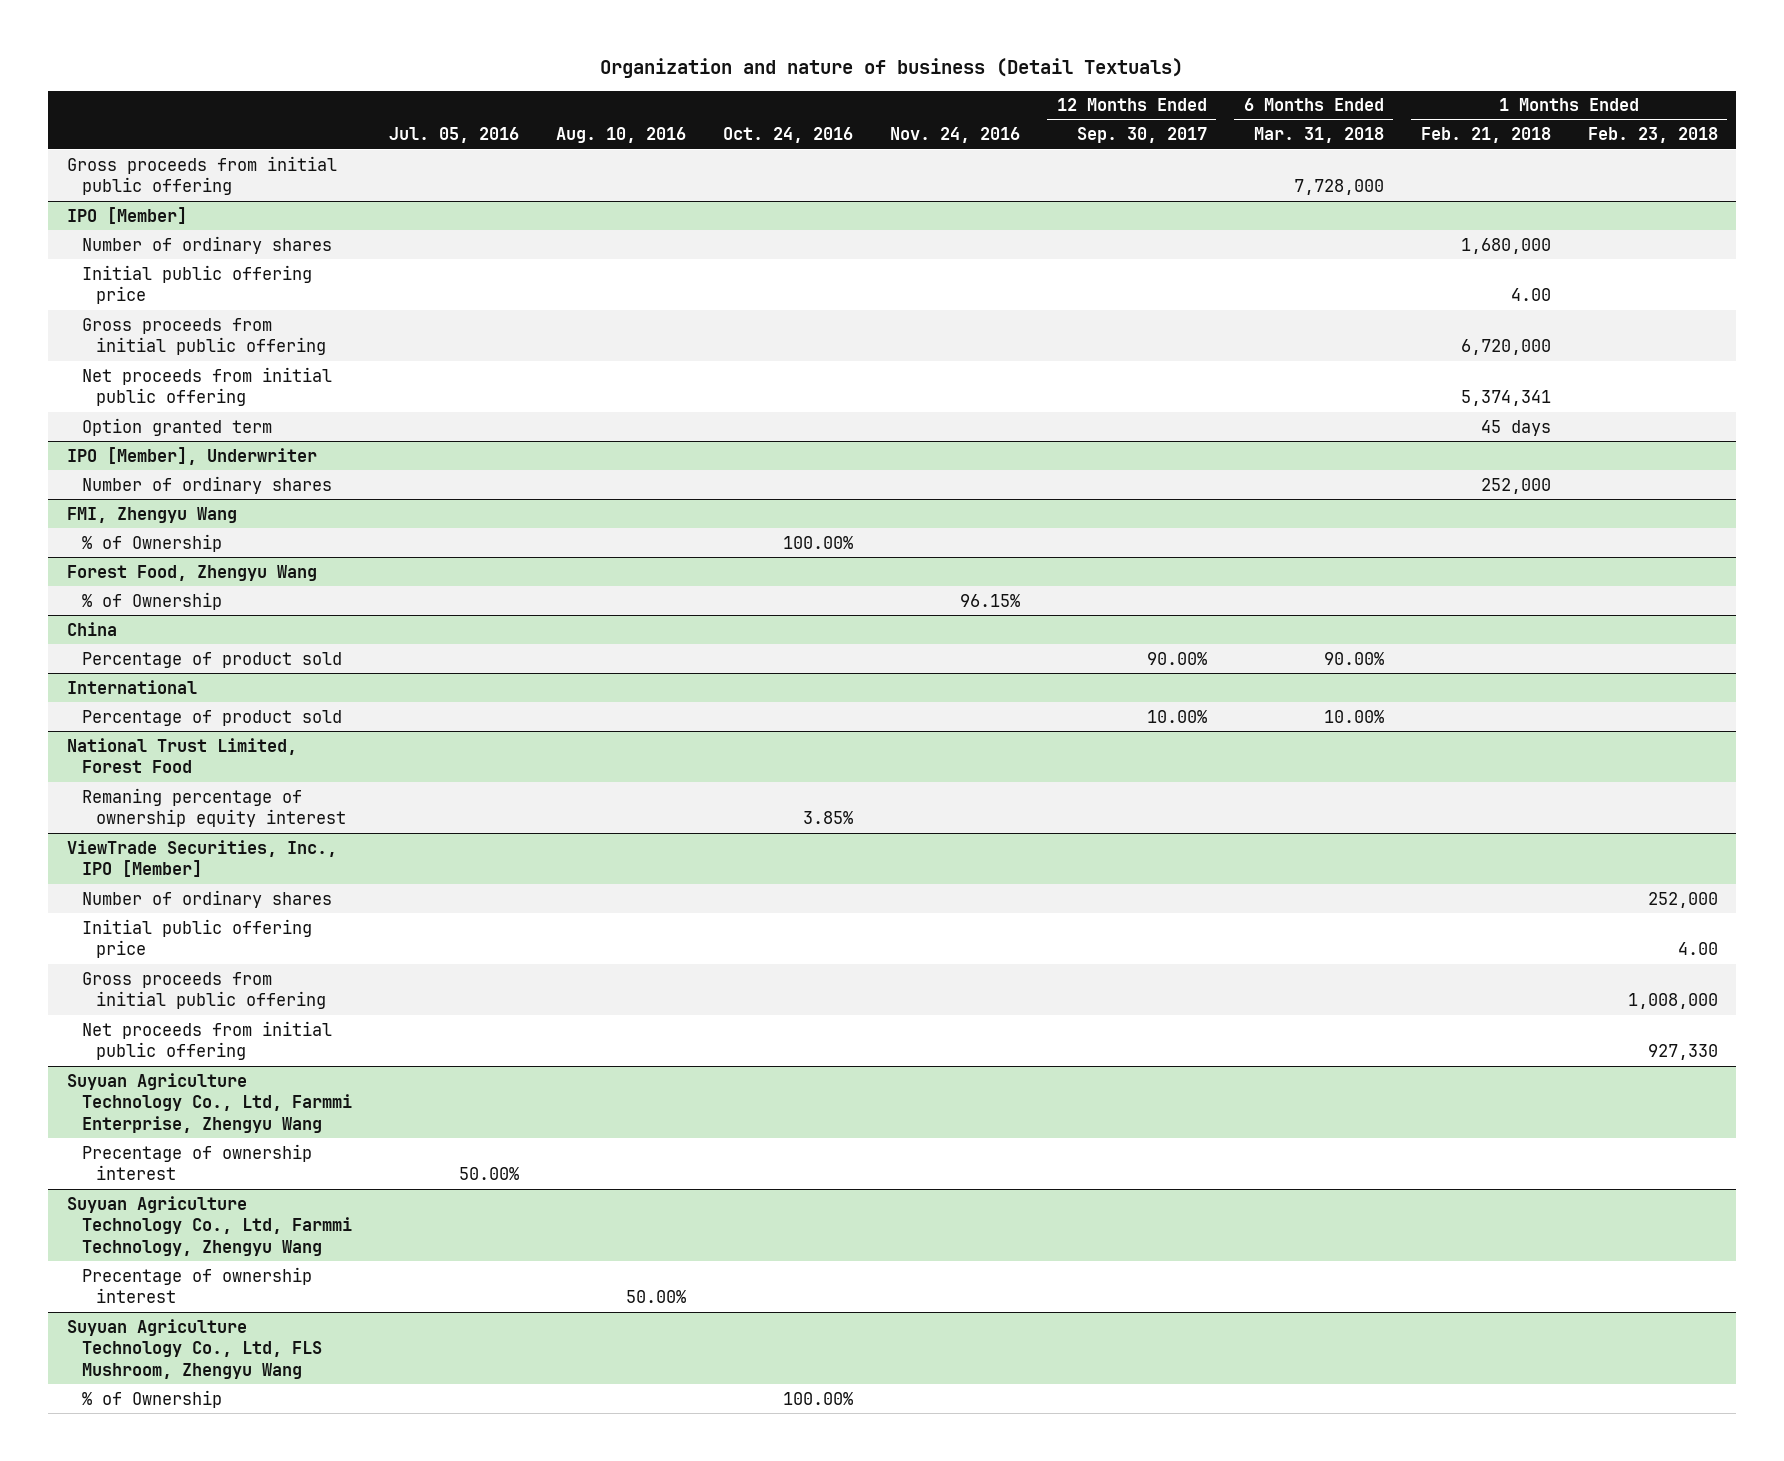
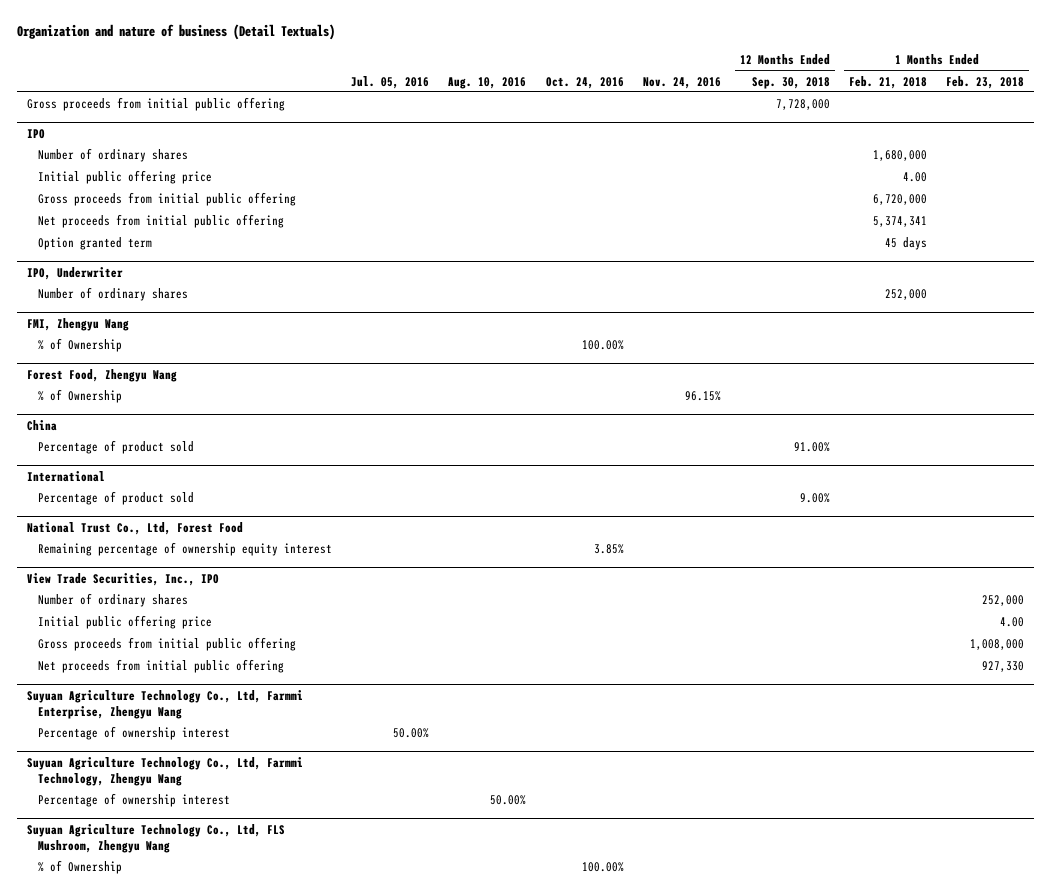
- | Jul. 05, 2016 | Aug. 10, 2016 | Oct. 24, 2016 | Nov. 24, 2016 | 12 Months Ended Sep. 30, 2017 | 6 Months Ended Mar. 31, 2018 | 1 Months Ended Feb. 21, 2018 | 1 Months Ended Feb. 23, 2018
+ | Jul. 05, 2016 | Aug. 10, 2016 | Oct. 24, 2016 | Nov. 24, 2016 | 12 Months Ended Sep. 30, 2018 | 1 Months Ended Feb. 21, 2018 | 1 Months Ended Feb. 23, 2018
- IPO [Member]
+ IPO
- IPO [Member], Underwriter
+ IPO, Underwriter
- National Trust Limited, Forest Food
- Remaning percentage of ownership equity interest | | | 3.85% | | | | |
- ViewTrade Securities, Inc., IPO [Member]
+ National Trust Co., Ltd, Forest Food
+ Remaining percentage of ownership equity interest | | | 3.85% | | | |
+ View Trade Securities, Inc., IPO
@ Suyuan Agriculture Technology Co., Ltd, Farmmi Enterprise, Zhengyu Wang
- Precentage of ownership interest | 50.00% | | | | | | |
+ Percentage of ownership interest | 50.00% | | | | | |
@ Suyuan Agriculture Technology Co., Ltd, Farmmi Technology, Zhengyu Wang
- Precentage of ownership interest | | 50.00% | | | | | |
+ Percentage of ownership interest | | 50.00% | | | | |

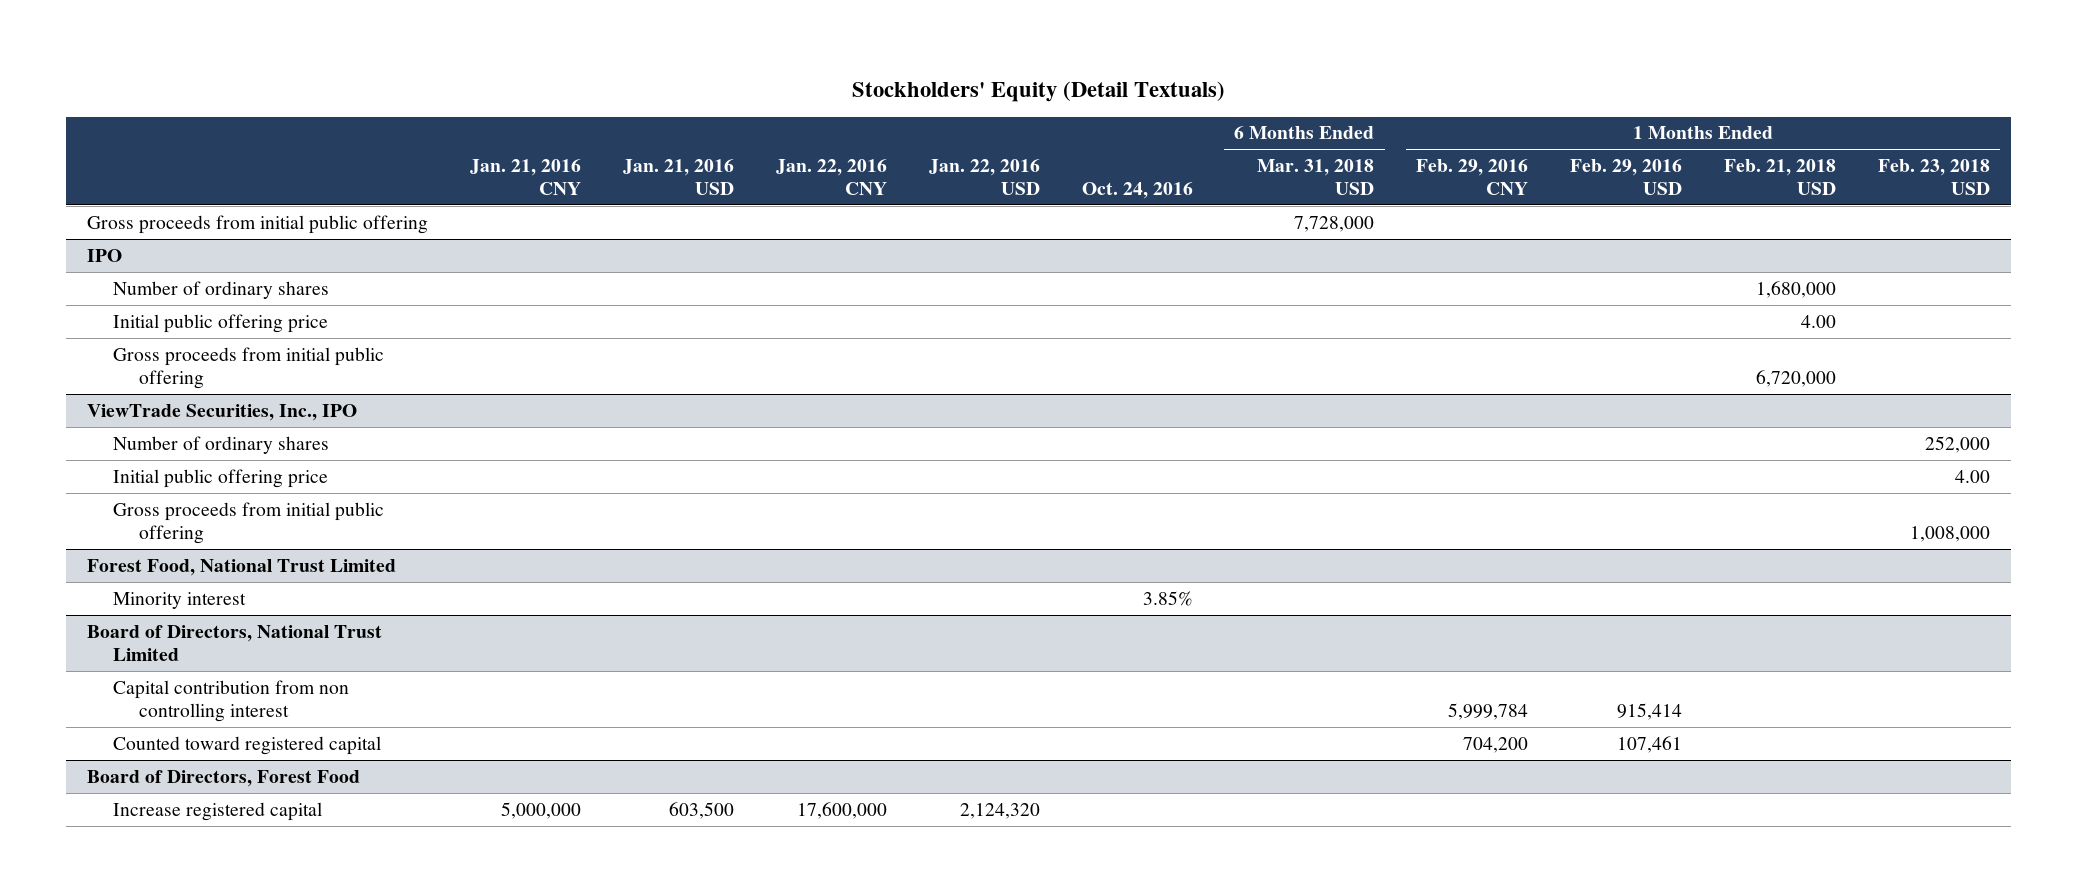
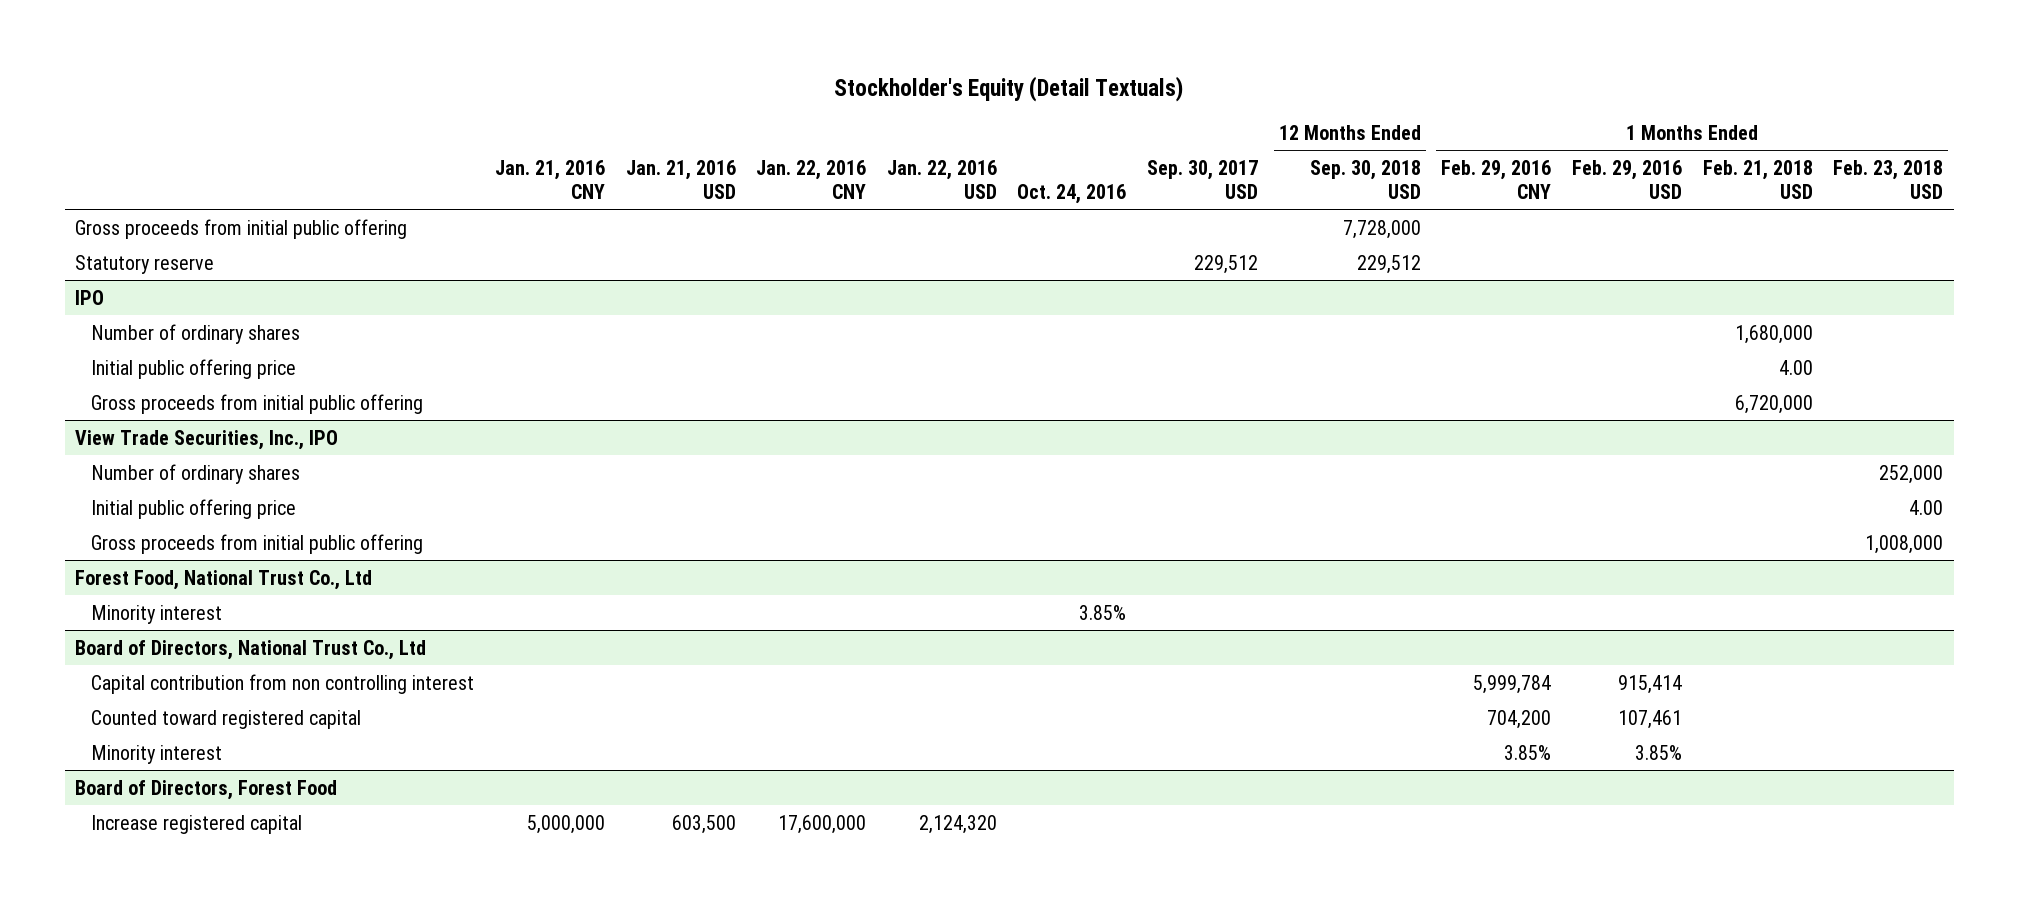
- Stockholders' Equity (Detail Textuals)
+ Stockholder's Equity (Detail Textuals)
- | Jan. 21, 2016 CNY | Jan. 21, 2016 USD | Jan. 22, 2016 CNY | Jan. 22, 2016 USD | Oct. 24, 2016 | 6 Months Ended Mar. 31, 2018 USD | 1 Months Ended Feb. 29, 2016 CNY | 1 Months Ended Feb. 29, 2016 USD | 1 Months Ended Feb. 21, 2018 USD | 1 Months Ended Feb. 23, 2018 USD
+ | Jan. 21, 2016 CNY | Jan. 21, 2016 USD | Jan. 22, 2016 CNY | Jan. 22, 2016 USD | Oct. 24, 2016 | Sep. 30, 2017 USD | 12 Months Ended Sep. 30, 2018 USD | 1 Months Ended Feb. 29, 2016 CNY | 1 Months Ended Feb. 29, 2016 USD | 1 Months Ended Feb. 21, 2018 USD | 1 Months Ended Feb. 23, 2018 USD
+ Statutory reserve | | | | | | 229,512 | 229,512 | | | |
- ViewTrade Securities, Inc., IPO
+ View Trade Securities, Inc., IPO
- Forest Food, National Trust Limited
+ Forest Food, National Trust Co., Ltd
- Board of Directors, National Trust Limited
+ Board of Directors, National Trust Co., Ltd
+ Minority interest | | | | | | | | 3.85% | 3.85% | |

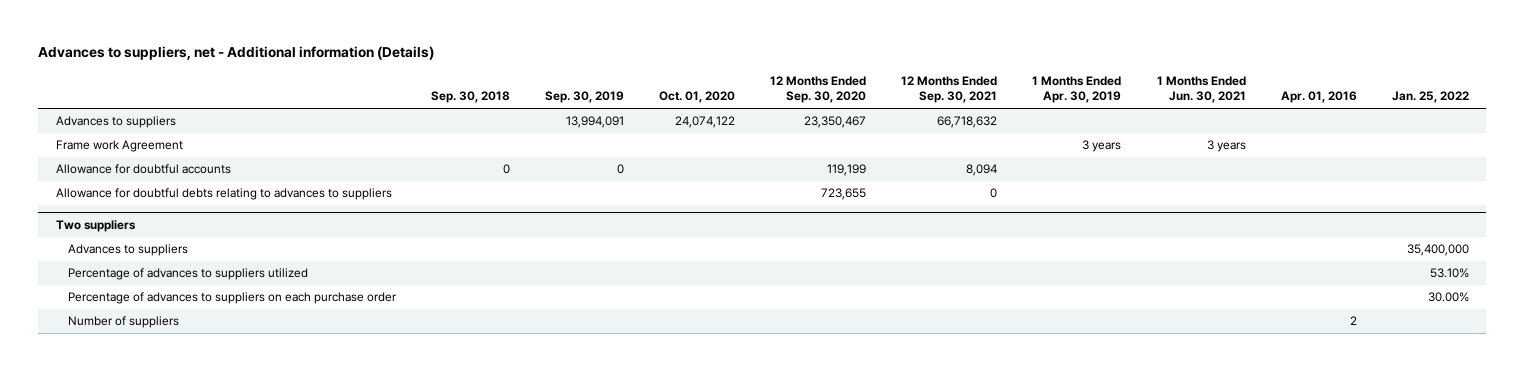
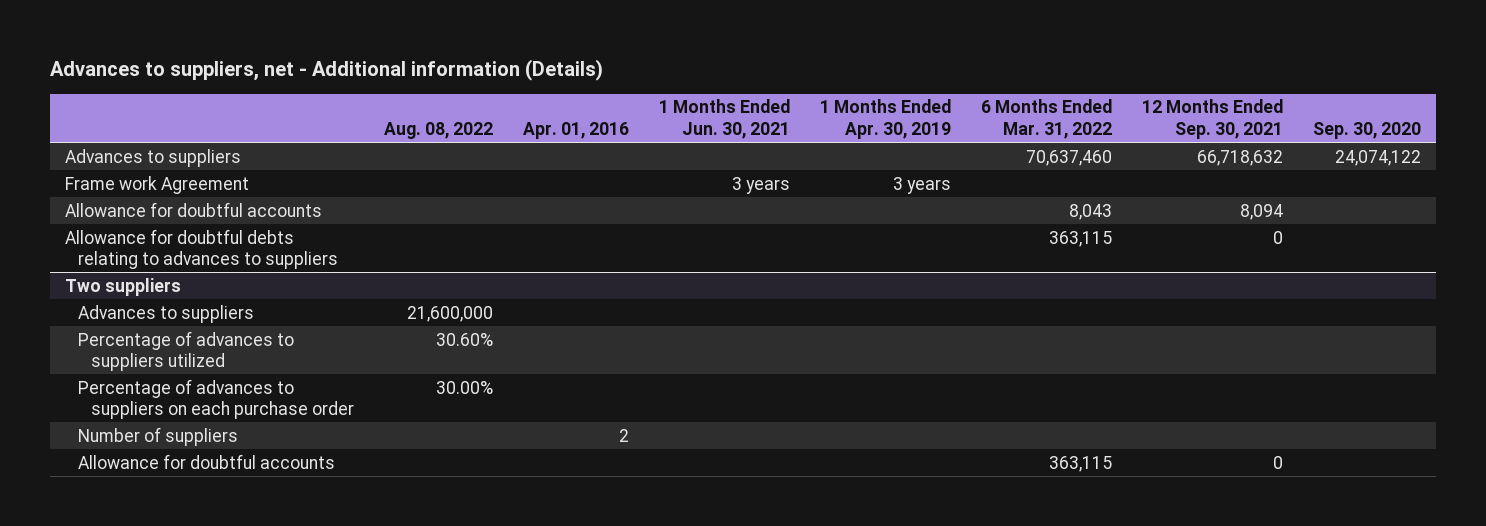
- | Sep. 30, 2018 | Sep. 30, 2019 | Oct. 01, 2020 | 12 Months Ended Sep. 30, 2020 | 12 Months Ended Sep. 30, 2021 | 1 Months Ended Apr. 30, 2019 | 1 Months Ended Jun. 30, 2021 | Apr. 01, 2016 | Jan. 25, 2022
+ | Aug. 08, 2022 | Apr. 01, 2016 | 1 Months Ended Jun. 30, 2021 | 1 Months Ended Apr. 30, 2019 | 6 Months Ended Mar. 31, 2022 | 12 Months Ended Sep. 30, 2021 | Sep. 30, 2020
@ Two suppliers
+ Allowance for doubtful accounts | | | | | 363,115 | 0 |

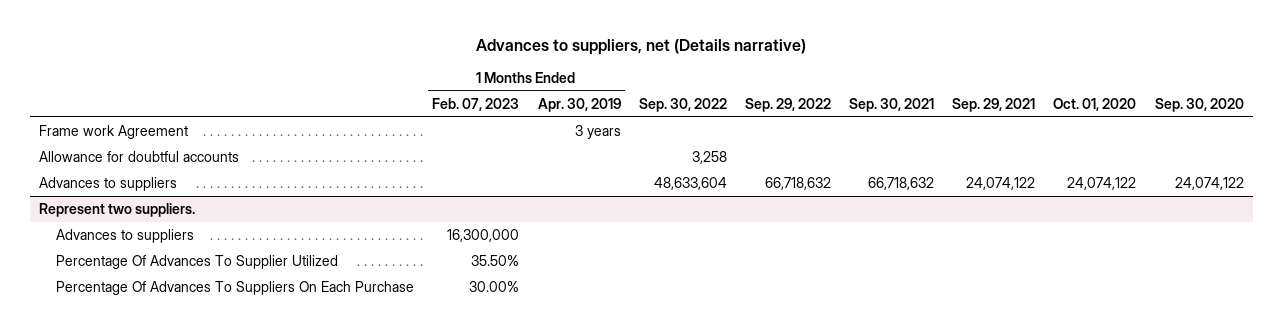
- Advances to suppliers, net - Additional information (Details)
+ Advances to suppliers, net (Details narrative)
- | Aug. 08, 2022 | Apr. 01, 2016 | 1 Months Ended Jun. 30, 2021 | 1 Months Ended Apr. 30, 2019 | 6 Months Ended Mar. 31, 2022 | 12 Months Ended Sep. 30, 2021 | Sep. 30, 2020
+ | 1 Months Ended Feb. 07, 2023 | 1 Months Ended Apr. 30, 2019 | Sep. 30, 2022 | Sep. 29, 2022 | Sep. 30, 2021 | Sep. 29, 2021 | Oct. 01, 2020 | Sep. 30, 2020
- Allowance for doubtful debts relating to advances to suppliers | | | | | 363,115 | 0 |
- Two suppliers
moved down: Advances to suppliers | | | 48,633,604 | 66,718,632 | 66,718,632 | 24,074,122 | 24,074,122 | 24,074,122
+ Represent two suppliers.
- Percentage of advances to suppliers utilized | 30.60% | | | | | |
- Percentage of advances to suppliers on each purchase order | 30.00% | | | | | |
- Number of suppliers | | 2 | | | | |
- Allowance for doubtful accounts | | | | | 363,115 | 0 |
+ Percentage Of Advances To Supplier Utilized | 35.50% | | | | | | |
+ Percentage Of Advances To Suppliers On Each Purchase | 30.00% | | | | | | |

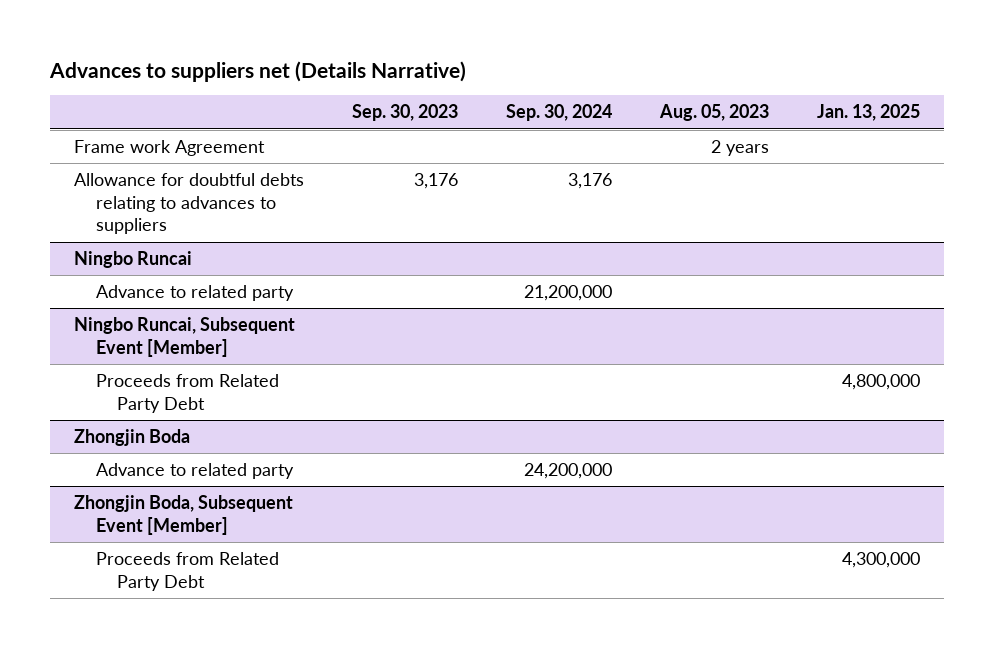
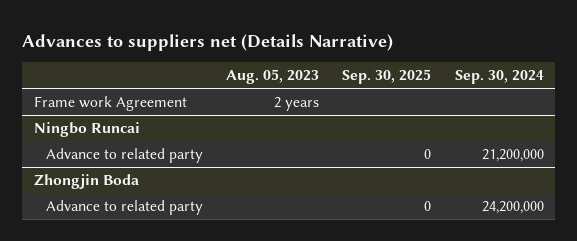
- | Sep. 30, 2023 | Sep. 30, 2024 | Aug. 05, 2023 | Jan. 13, 2025
+ | Aug. 05, 2023 | Sep. 30, 2025 | Sep. 30, 2024
- Allowance for doubtful debts relating to advances to suppliers | 3,176 | 3,176 | |
- Ningbo Runcai, Subsequent Event [Member]
- Proceeds from Related Party Debt | | | | 4,800,000
- Zhongjin Boda, Subsequent Event [Member]
- Proceeds from Related Party Debt | | | | 4,300,000

